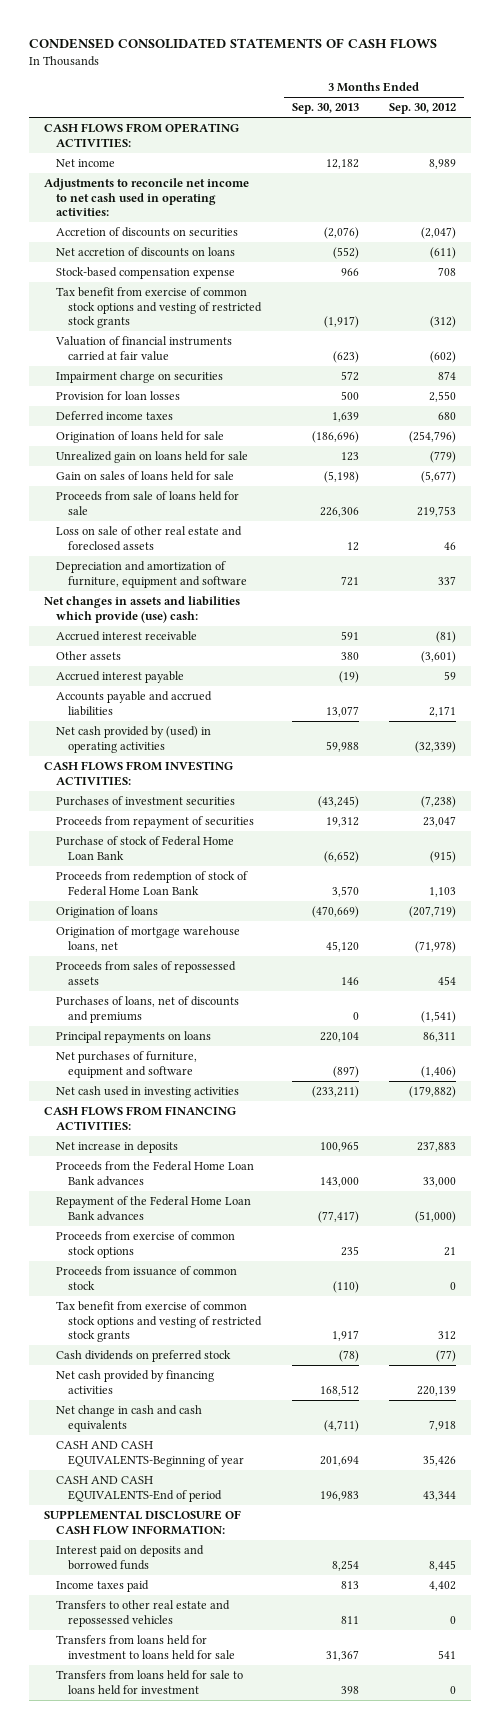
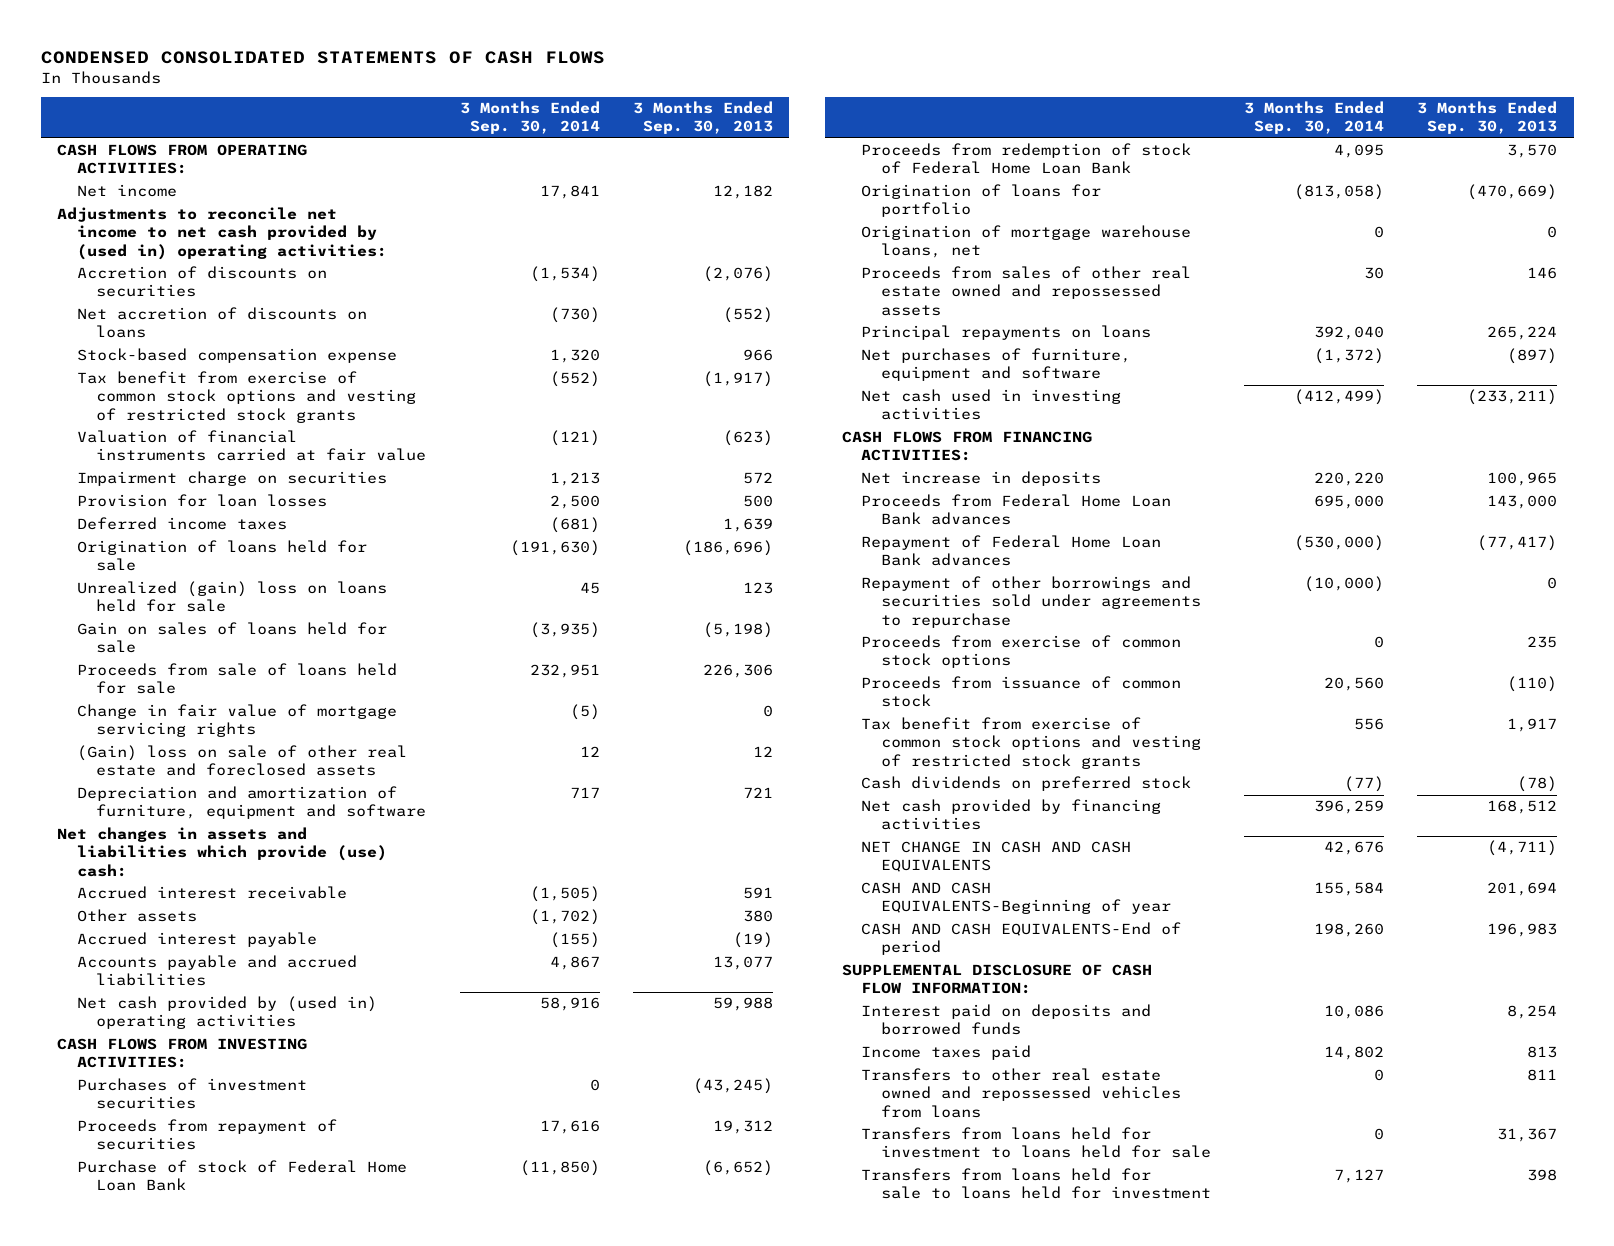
- | 3 Months Ended Sep. 30, 2013 | 3 Months Ended Sep. 30, 2012
+ | 3 Months Ended Sep. 30, 2014 | 3 Months Ended Sep. 30, 2013
- Adjustments to reconcile net income to net cash used in operating activities:
+ Adjustments to reconcile net income to net cash provided by (used in) operating activities:
- Unrealized gain on loans held for sale | 123 | (779)
+ Unrealized (gain) loss on loans held for sale | 45 | 123
- Loss on sale of other real estate and foreclosed assets | 12 | 46
+ Change in fair value of mortgage servicing rights | (5) | 0
+ (Gain) loss on sale of other real estate and foreclosed assets | 12 | 12
- Net cash provided by (used) in operating activities | 59,988 | (32,339)
+ Net cash provided by (used in) operating activities | 58,916 | 59,988
- Origination of loans | (470,669) | (207,719)
- Origination of mortgage warehouse loans, net | 45,120 | (71,978)
- Proceeds from sales of repossessed assets | 146 | 454
- Purchases of loans, net of discounts and premiums | 0 | (1,541)
- Principal repayments on loans | 220,104 | 86,311
+ Origination of loans for portfolio | (813,058) | (470,669)
+ Origination of mortgage warehouse loans, net | 0 | 0
+ Proceeds from sales of other real estate owned and repossessed assets | 30 | 146
+ Principal repayments on loans | 392,040 | 265,224
- Proceeds from the Federal Home Loan Bank advances | 143,000 | 33,000
- Repayment of the Federal Home Loan Bank advances | (77,417) | (51,000)
+ Proceeds from Federal Home Loan Bank advances | 695,000 | 143,000
+ Repayment of Federal Home Loan Bank advances | (530,000) | (77,417)
+ Repayment of other borrowings and securities sold under agreements to repurchase | (10,000) | 0
- Net change in cash and cash equivalents | (4,711) | 7,918
+ NET CHANGE IN CASH AND CASH EQUIVALENTS | 42,676 | (4,711)
- Transfers to other real estate and repossessed vehicles | 811 | 0
+ Transfers to other real estate owned and repossessed vehicles from loans | 0 | 811

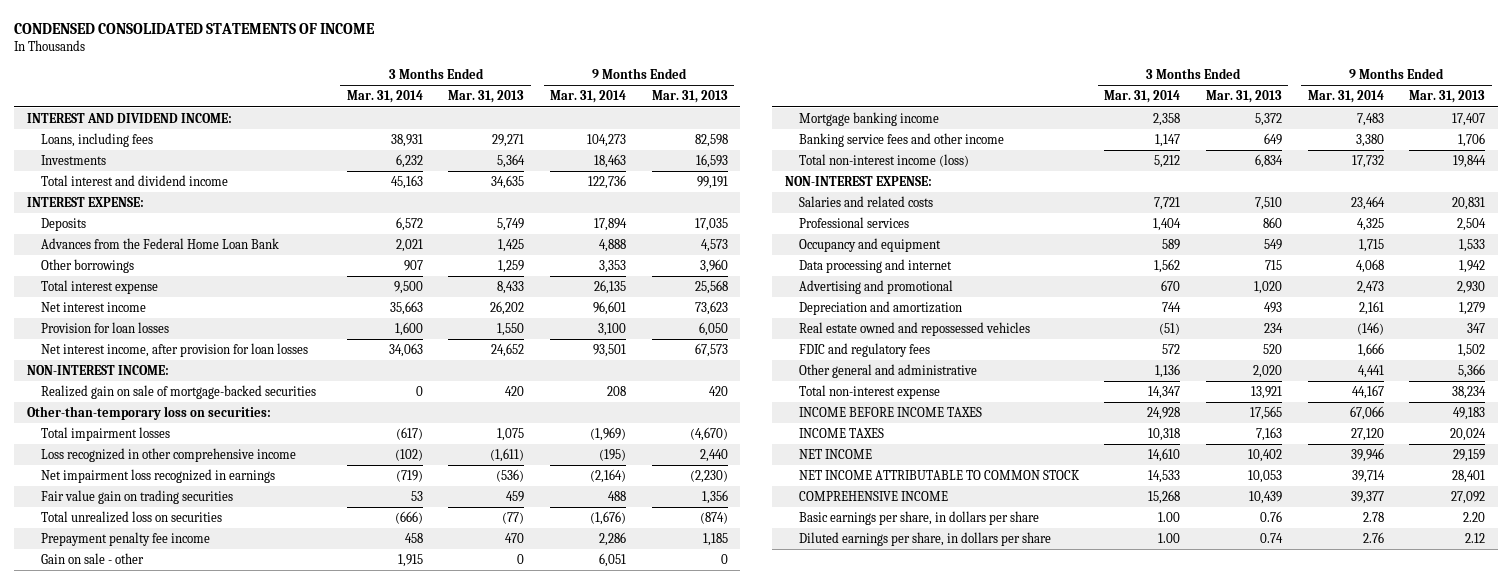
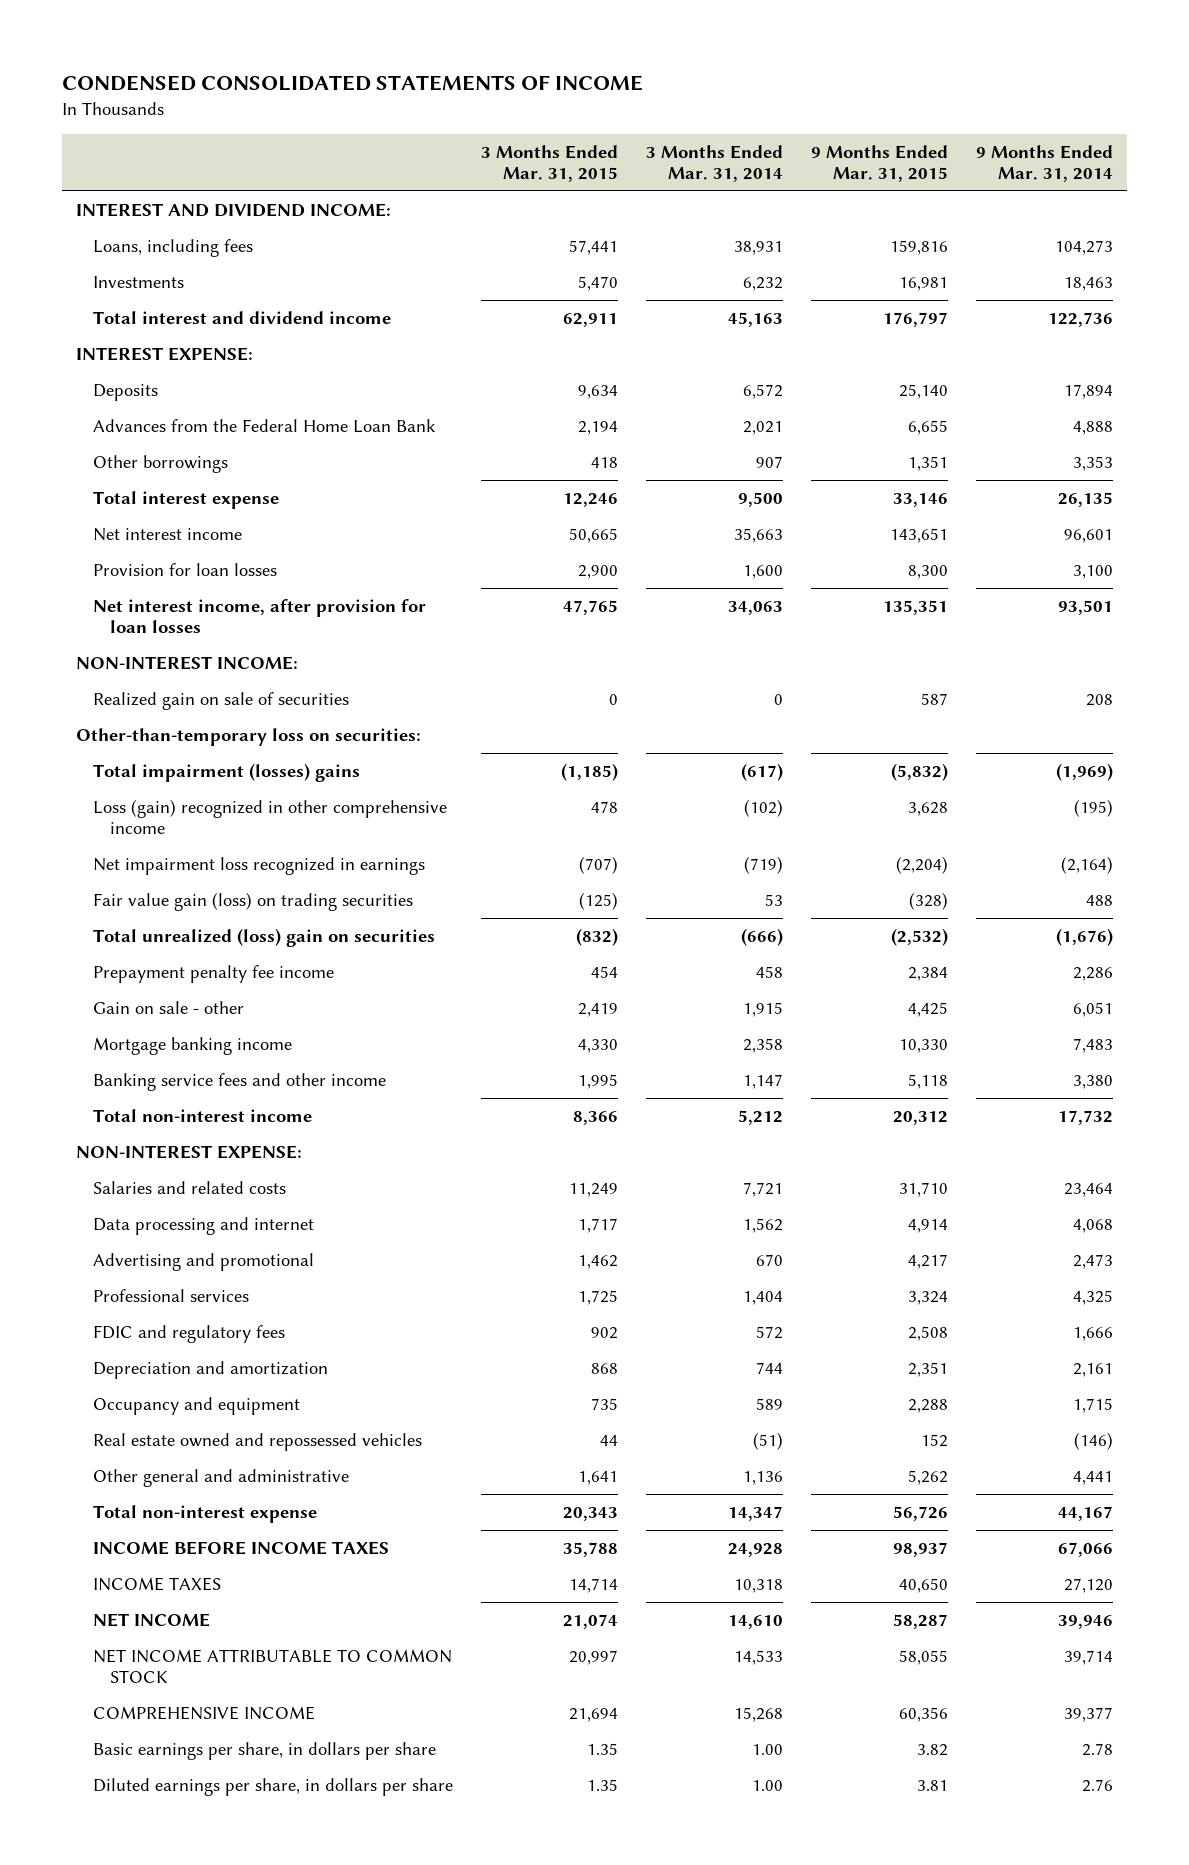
- | 3 Months Ended Mar. 31, 2014 | 3 Months Ended Mar. 31, 2013 | 9 Months Ended Mar. 31, 2014 | 9 Months Ended Mar. 31, 2013
+ | 3 Months Ended Mar. 31, 2015 | 3 Months Ended Mar. 31, 2014 | 9 Months Ended Mar. 31, 2015 | 9 Months Ended Mar. 31, 2014
- Realized gain on sale of mortgage-backed securities | 0 | 420 | 208 | 420
+ Realized gain on sale of securities | 0 | 0 | 587 | 208
- Total impairment losses | (617) | 1,075 | (1,969) | (4,670)
- Loss recognized in other comprehensive income | (102) | (1,611) | (195) | 2,440
+ Total impairment (losses) gains | (1,185) | (617) | (5,832) | (1,969)
+ Loss (gain) recognized in other comprehensive income | 478 | (102) | 3,628 | (195)
- Fair value gain on trading securities | 53 | 459 | 488 | 1,356
- Total unrealized loss on securities | (666) | (77) | (1,676) | (874)
+ Fair value gain (loss) on trading securities | (125) | 53 | (328) | 488
+ Total unrealized (loss) gain on securities | (832) | (666) | (2,532) | (1,676)
- Total non-interest income (loss) | 5,212 | 6,834 | 17,732 | 19,844
+ Total non-interest income | 8,366 | 5,212 | 20,312 | 17,732
moved down: Professional services | 1,725 | 1,404 | 3,324 | 4,325
moved up: FDIC and regulatory fees | 902 | 572 | 2,508 | 1,666
moved down: Occupancy and equipment | 735 | 589 | 2,288 | 1,715

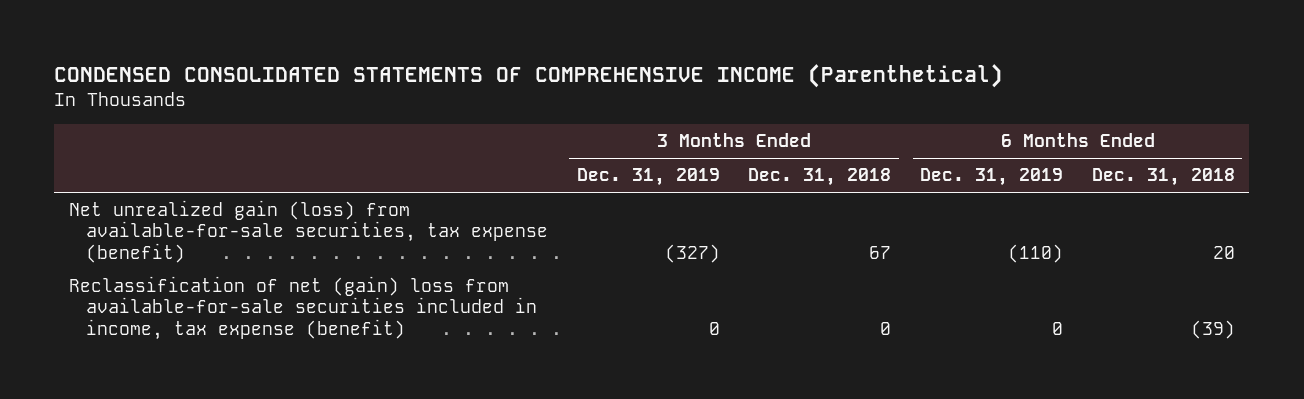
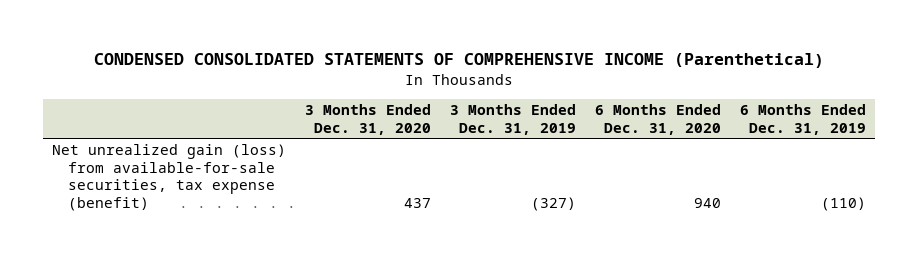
- | 3 Months Ended Dec. 31, 2019 | 3 Months Ended Dec. 31, 2018 | 6 Months Ended Dec. 31, 2019 | 6 Months Ended Dec. 31, 2018
+ | 3 Months Ended Dec. 31, 2020 | 3 Months Ended Dec. 31, 2019 | 6 Months Ended Dec. 31, 2020 | 6 Months Ended Dec. 31, 2019
- Reclassification of net (gain) loss from available-for-sale securities included in income, tax expense (benefit) | 0 | 0 | 0 | (39)

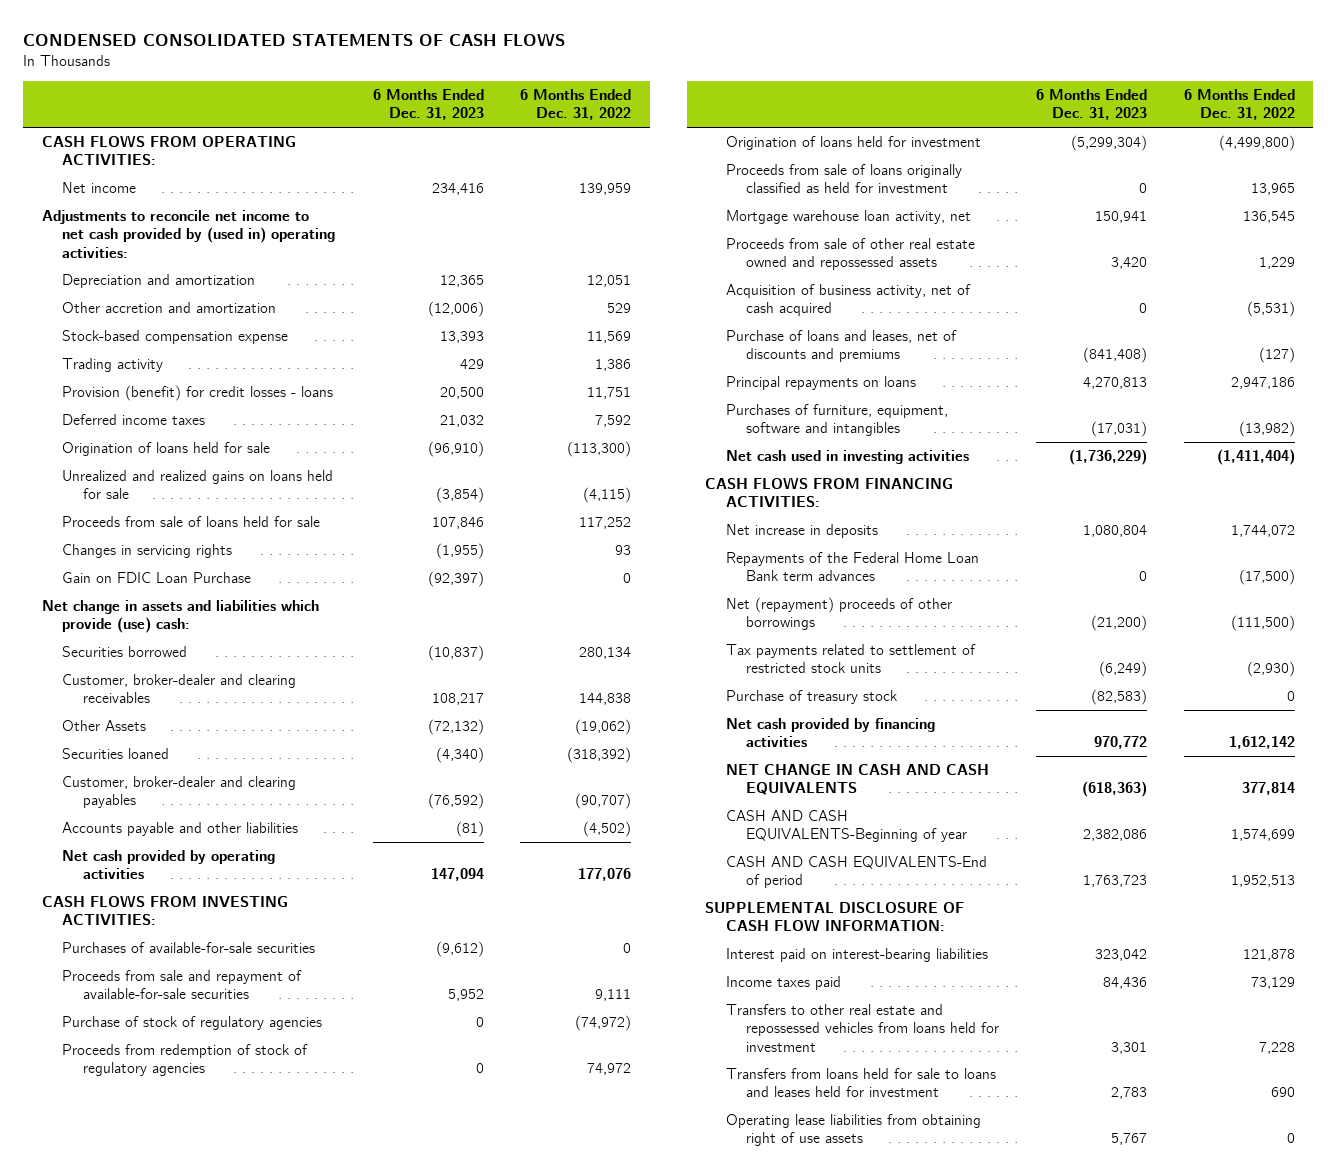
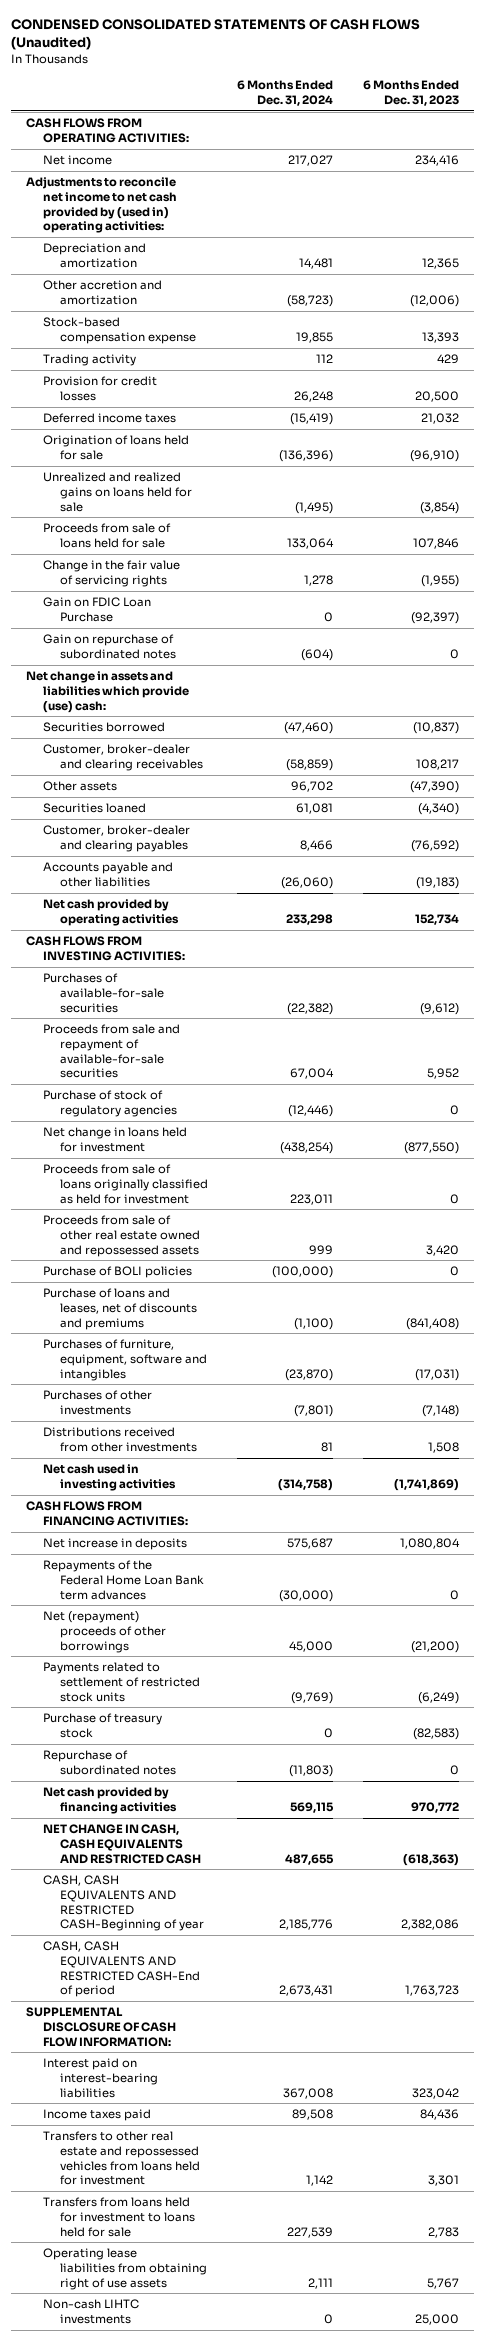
- CONDENSED CONSOLIDATED STATEMENTS OF CASH FLOWS
+ CONDENSED CONSOLIDATED STATEMENTS OF CASH FLOWS (Unaudited)
- | 6 Months Ended Dec. 31, 2023 | 6 Months Ended Dec. 31, 2022
+ | 6 Months Ended Dec. 31, 2024 | 6 Months Ended Dec. 31, 2023
- Provision (benefit) for credit losses - loans | 20,500 | 11,751
+ Provision for credit losses | 26,248 | 20,500
- Changes in servicing rights | (1,955) | 93
+ Change in the fair value of servicing rights | 1,278 | (1,955)
+ Gain on repurchase of subordinated notes | (604) | 0
- Other Assets | (72,132) | (19,062)
+ Other assets | 96,702 | (47,390)
- Accounts payable and other liabilities | (81) | (4,502)
- Net cash provided by operating activities | 147,094 | 177,076
+ Accounts payable and other liabilities | (26,060) | (19,183)
+ Net cash provided by operating activities | 233,298 | 152,734
- Proceeds from redemption of stock of regulatory agencies | 0 | 74,972
- Origination of loans held for investment | (5,299,304) | (4,499,800)
+ Net change in loans held for investment | (438,254) | (877,550)
- Mortgage warehouse loan activity, net | 150,941 | 136,545
- Acquisition of business activity, net of cash acquired | 0 | (5,531)
+ Purchase of BOLI policies | (100,000) | 0
- Principal repayments on loans | 4,270,813 | 2,947,186
- Net cash used in investing activities | (1,736,229) | (1,411,404)
+ Purchases of other investments | (7,801) | (7,148)
+ Distributions received from other investments | 81 | 1,508
+ Net cash used in investing activities | (314,758) | (1,741,869)
- Tax payments related to settlement of restricted stock units | (6,249) | (2,930)
+ Payments related to settlement of restricted stock units | (9,769) | (6,249)
+ Repurchase of subordinated notes | (11,803) | 0
- NET CHANGE IN CASH AND CASH EQUIVALENTS | (618,363) | 377,814
- CASH AND CASH EQUIVALENTS-Beginning of year | 2,382,086 | 1,574,699
- CASH AND CASH EQUIVALENTS-End of period | 1,763,723 | 1,952,513
+ NET CHANGE IN CASH, CASH EQUIVALENTS AND RESTRICTED CASH | 487,655 | (618,363)
+ CASH, CASH EQUIVALENTS AND RESTRICTED CASH-Beginning of year | 2,185,776 | 2,382,086
+ CASH, CASH EQUIVALENTS AND RESTRICTED CASH-End of period | 2,673,431 | 1,763,723
- Transfers from loans held for sale to loans and leases held for investment | 2,783 | 690
+ Transfers from loans held for investment to loans held for sale | 227,539 | 2,783
+ Non-cash LIHTC investments | 0 | 25,000

